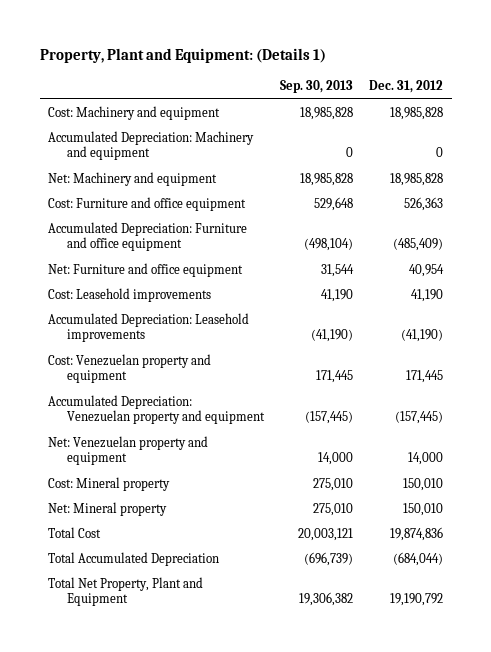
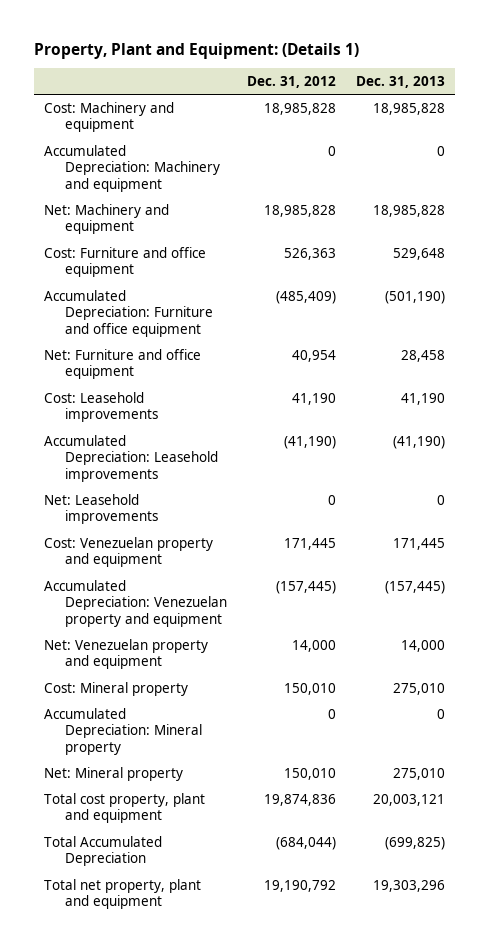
- | Sep. 30, 2013 | Dec. 31, 2012
+ | Dec. 31, 2012 | Dec. 31, 2013
+ Net: Leasehold improvements | 0 | 0
+ Accumulated Depreciation: Mineral property | 0 | 0
- Total Cost | 20,003,121 | 19,874,836
+ Total cost property, plant and equipment | 19,874,836 | 20,003,121
- Total Net Property, Plant and Equipment | 19,306,382 | 19,190,792
+ Total net property, plant and equipment | 19,190,792 | 19,303,296

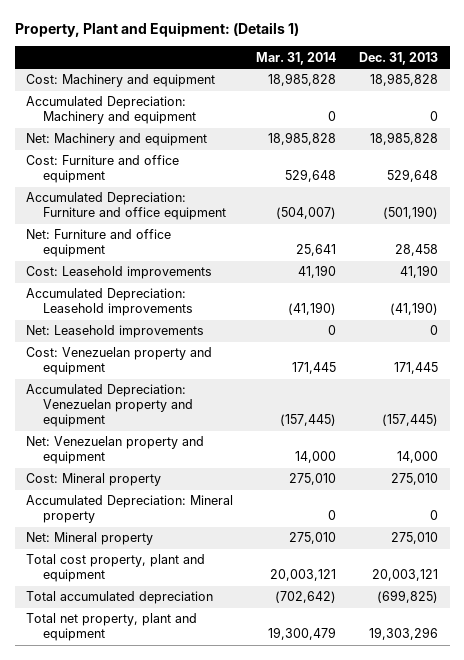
- | Dec. 31, 2012 | Dec. 31, 2013
+ | Mar. 31, 2014 | Dec. 31, 2013
- Total Accumulated Depreciation | (684,044) | (699,825)
+ Total accumulated depreciation | (702,642) | (699,825)

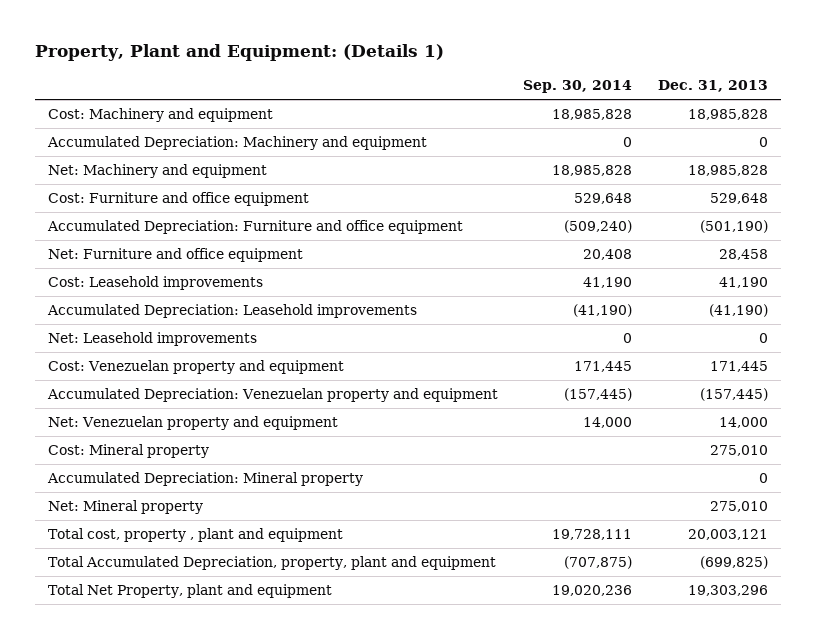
- | Mar. 31, 2014 | Dec. 31, 2013
+ | Sep. 30, 2014 | Dec. 31, 2013
- Total cost property, plant and equipment | 20,003,121 | 20,003,121
- Total accumulated depreciation | (702,642) | (699,825)
- Total net property, plant and equipment | 19,300,479 | 19,303,296
+ Total cost, property , plant and equipment | 19,728,111 | 20,003,121
+ Total Accumulated Depreciation, property, plant and equipment | (707,875) | (699,825)
+ Total Net Property, plant and equipment | 19,020,236 | 19,303,296

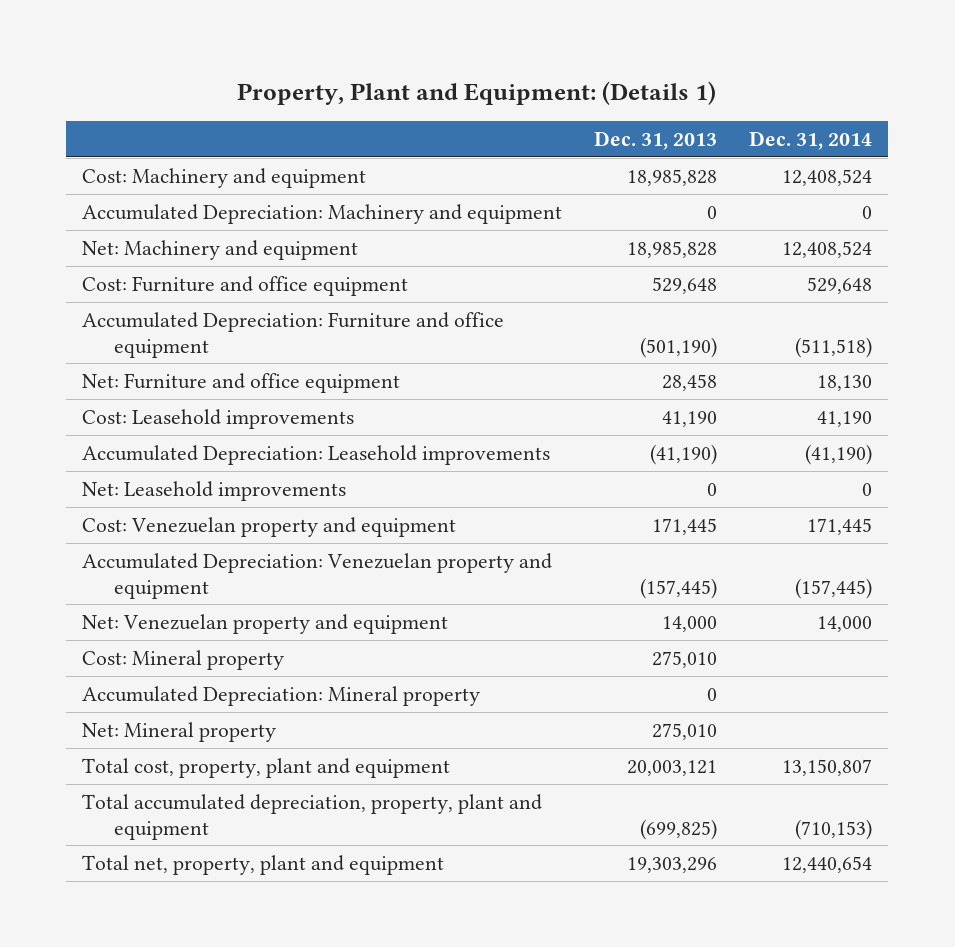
- | Sep. 30, 2014 | Dec. 31, 2013
+ | Dec. 31, 2013 | Dec. 31, 2014
- Total cost, property , plant and equipment | 19,728,111 | 20,003,121
- Total Accumulated Depreciation, property, plant and equipment | (707,875) | (699,825)
- Total Net Property, plant and equipment | 19,020,236 | 19,303,296
+ Total cost, property, plant and equipment | 20,003,121 | 13,150,807
+ Total accumulated depreciation, property, plant and equipment | (699,825) | (710,153)
+ Total net, property, plant and equipment | 19,303,296 | 12,440,654

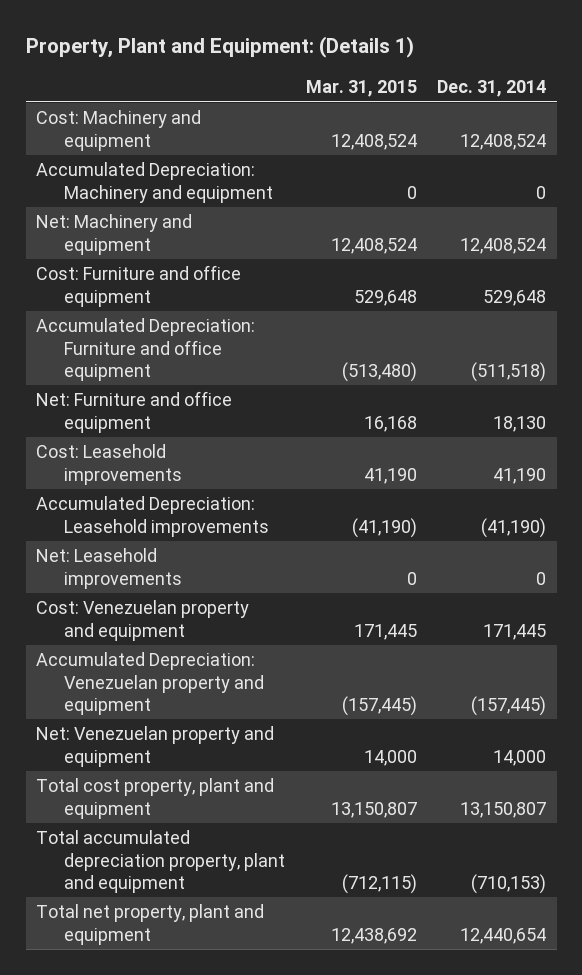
- | Dec. 31, 2013 | Dec. 31, 2014
+ | Mar. 31, 2015 | Dec. 31, 2014
- Cost: Mineral property | 275,010 |
- Accumulated Depreciation: Mineral property | 0 |
- Net: Mineral property | 275,010 |
- Total cost, property, plant and equipment | 20,003,121 | 13,150,807
- Total accumulated depreciation, property, plant and equipment | (699,825) | (710,153)
- Total net, property, plant and equipment | 19,303,296 | 12,440,654
+ Total cost property, plant and equipment | 13,150,807 | 13,150,807
+ Total accumulated depreciation property, plant and equipment | (712,115) | (710,153)
+ Total net property, plant and equipment | 12,438,692 | 12,440,654

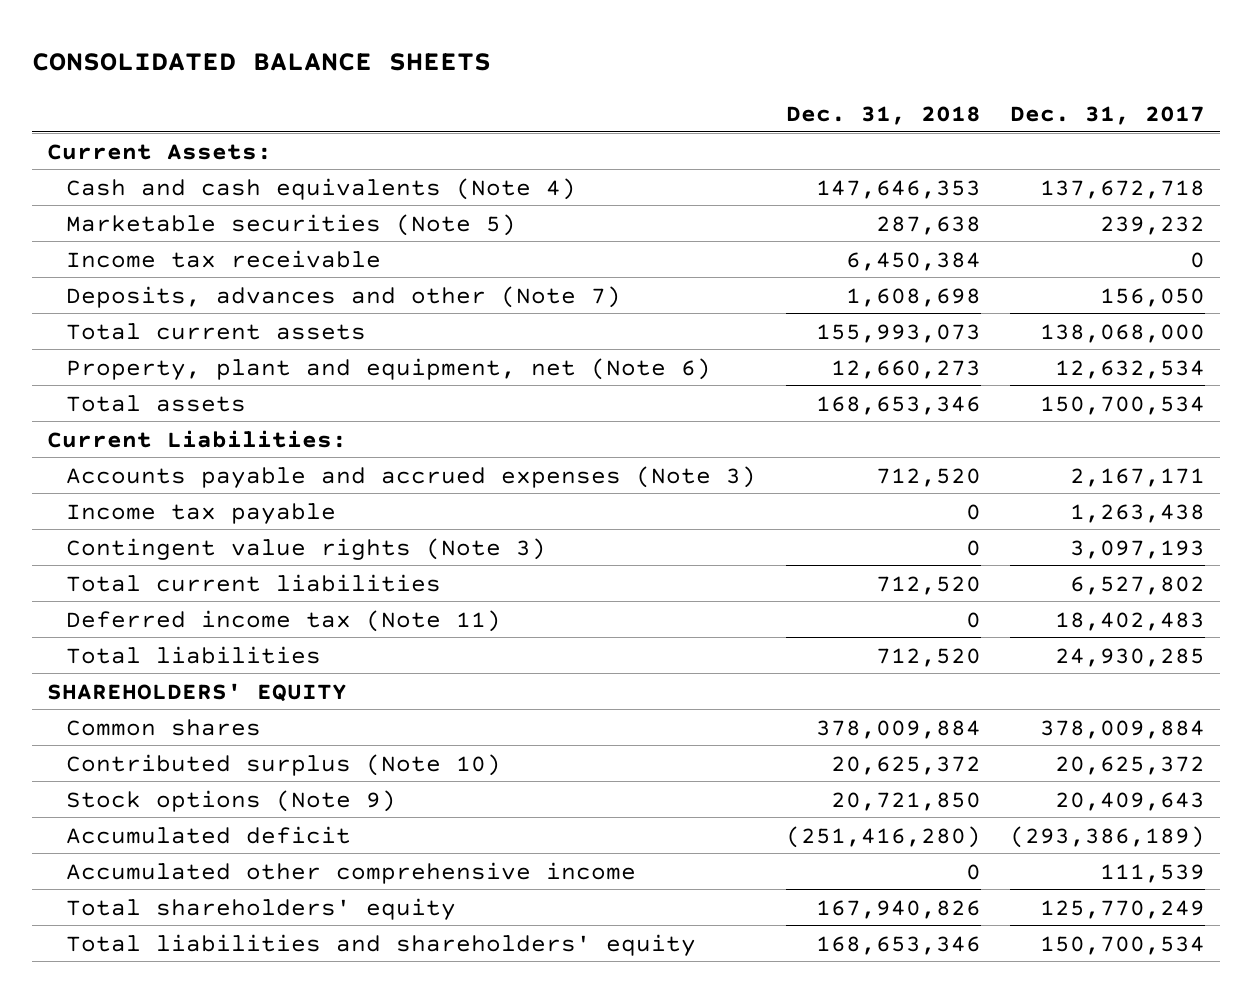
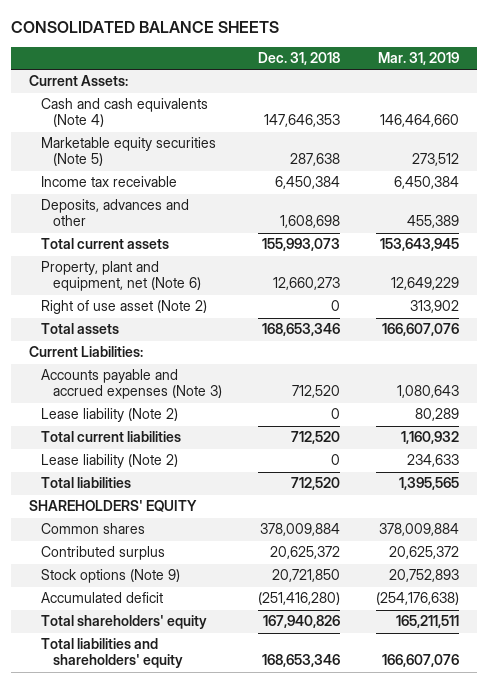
- | Dec. 31, 2018 | Dec. 31, 2017
+ | Dec. 31, 2018 | Mar. 31, 2019
- Marketable securities (Note 5) | 287,638 | 239,232
+ Marketable equity securities (Note 5) | 287,638 | 273,512
- Deposits, advances and other (Note 7) | 1,608,698 | 156,050
+ Deposits, advances and other | 1,608,698 | 455,389
+ Right of use asset (Note 2) | 0 | 313,902
- Income tax payable | 0 | 1,263,438
- Contingent value rights (Note 3) | 0 | 3,097,193
+ Lease liability (Note 2) | 0 | 80,289
- Deferred income tax (Note 11) | 0 | 18,402,483
+ Lease liability (Note 2) | 0 | 234,633
- Contributed surplus (Note 10) | 20,625,372 | 20,625,372
+ Contributed surplus | 20,625,372 | 20,625,372
- Accumulated other comprehensive income | 0 | 111,539

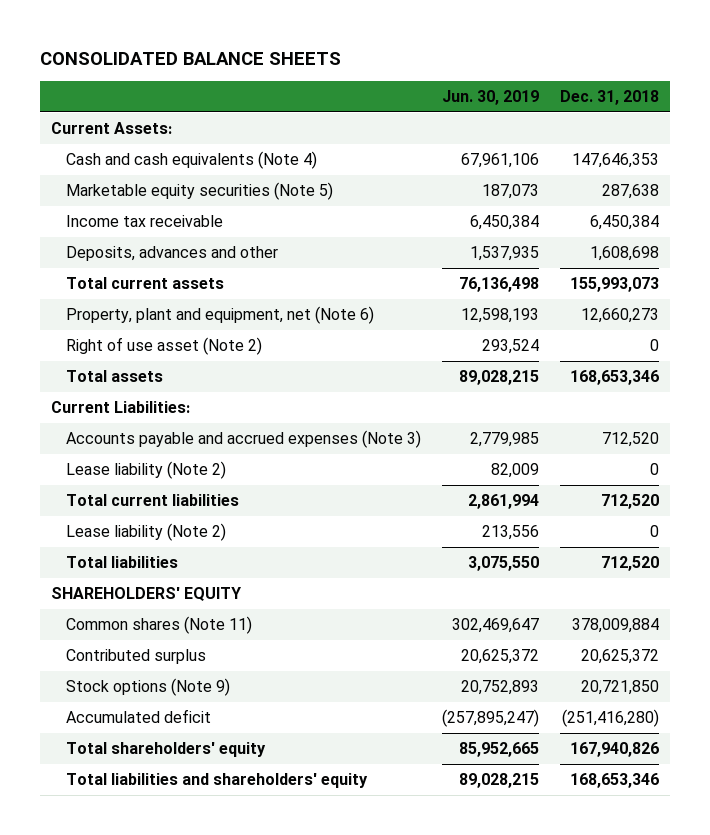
- | Dec. 31, 2018 | Mar. 31, 2019
+ | Jun. 30, 2019 | Dec. 31, 2018
- Common shares | 378,009,884 | 378,009,884
+ Common shares (Note 11) | 302,469,647 | 378,009,884

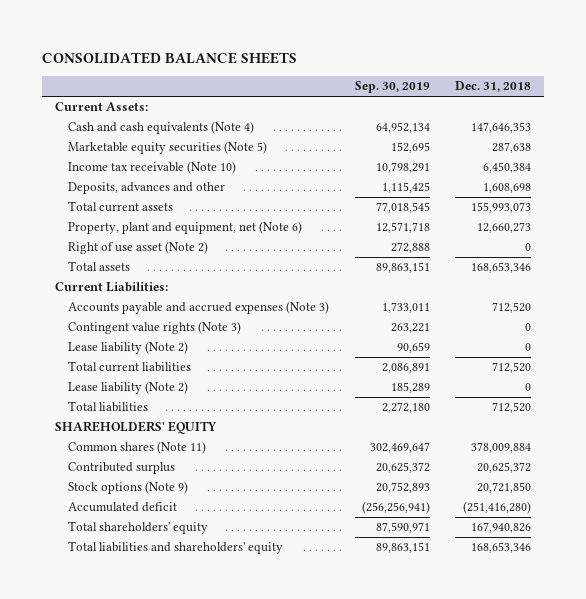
- | Jun. 30, 2019 | Dec. 31, 2018
+ | Sep. 30, 2019 | Dec. 31, 2018
- Income tax receivable | 6,450,384 | 6,450,384
+ Income tax receivable (Note 10) | 10,798,291 | 6,450,384
+ Contingent value rights (Note 3) | 263,221 | 0

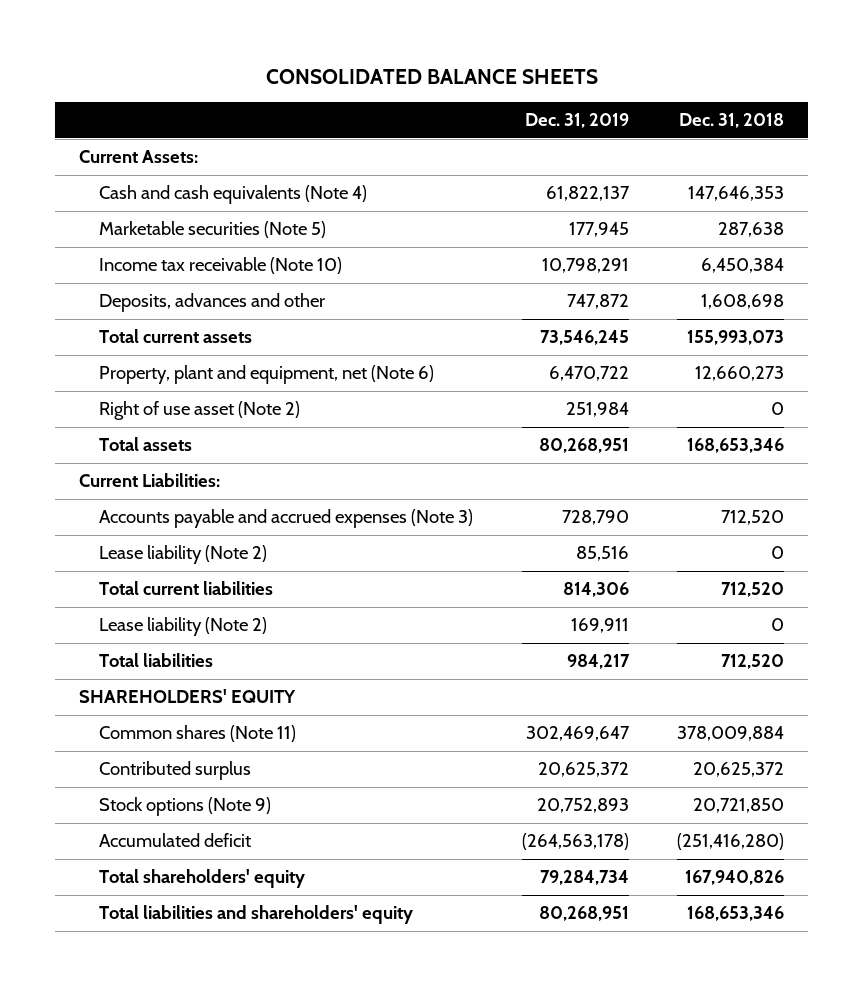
- | Sep. 30, 2019 | Dec. 31, 2018
+ | Dec. 31, 2019 | Dec. 31, 2018
- Marketable equity securities (Note 5) | 152,695 | 287,638
+ Marketable securities (Note 5) | 177,945 | 287,638
- Contingent value rights (Note 3) | 263,221 | 0

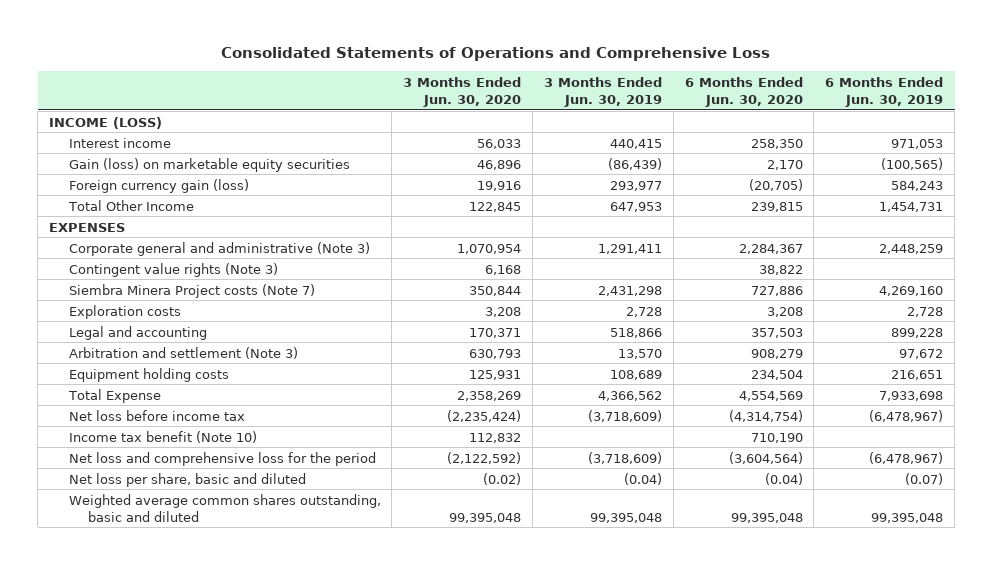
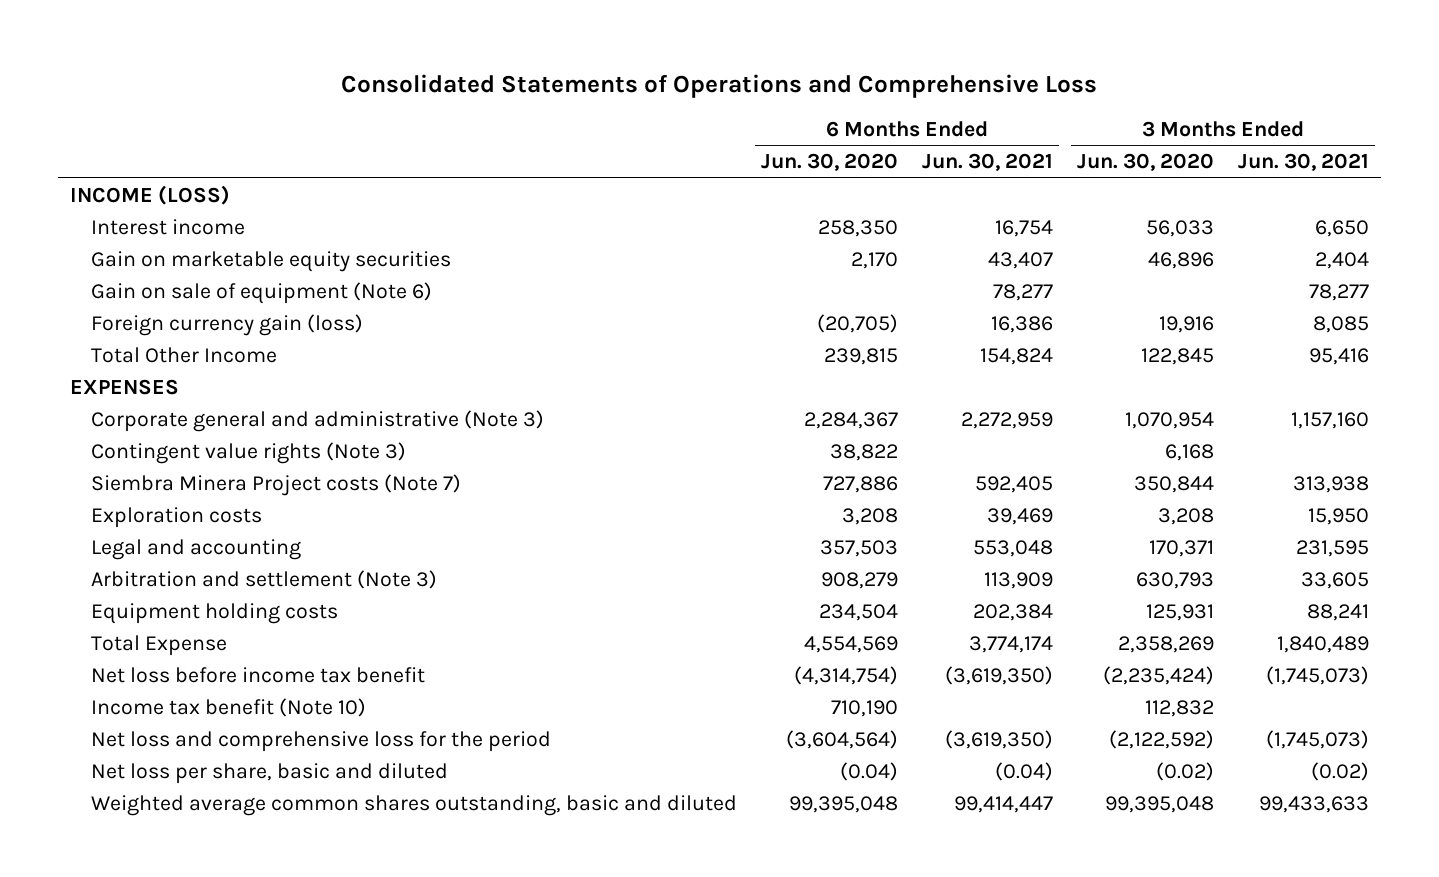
- | 3 Months Ended Jun. 30, 2020 | 3 Months Ended Jun. 30, 2019 | 6 Months Ended Jun. 30, 2020 | 6 Months Ended Jun. 30, 2019
+ | 6 Months Ended Jun. 30, 2020 | 6 Months Ended Jun. 30, 2021 | 3 Months Ended Jun. 30, 2020 | 3 Months Ended Jun. 30, 2021
- Gain (loss) on marketable equity securities | 46,896 | (86,439) | 2,170 | (100,565)
+ Gain on marketable equity securities | 2,170 | 43,407 | 46,896 | 2,404
+ Gain on sale of equipment (Note 6) | | 78,277 | | 78,277
- Net loss before income tax | (2,235,424) | (3,718,609) | (4,314,754) | (6,478,967)
+ Net loss before income tax benefit | (4,314,754) | (3,619,350) | (2,235,424) | (1,745,073)

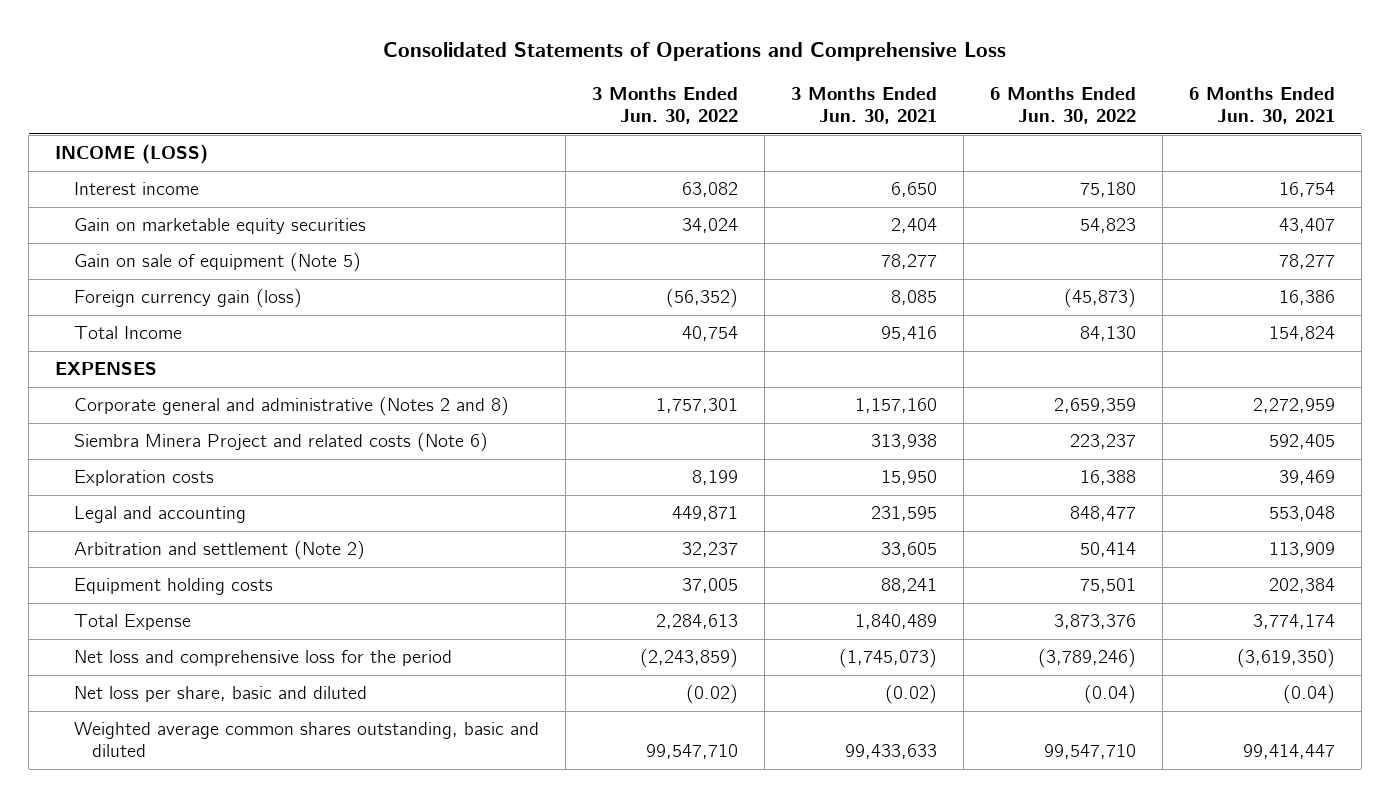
- | 6 Months Ended Jun. 30, 2020 | 6 Months Ended Jun. 30, 2021 | 3 Months Ended Jun. 30, 2020 | 3 Months Ended Jun. 30, 2021
+ | 3 Months Ended Jun. 30, 2022 | 3 Months Ended Jun. 30, 2021 | 6 Months Ended Jun. 30, 2022 | 6 Months Ended Jun. 30, 2021
- Gain on sale of equipment (Note 6) | | 78,277 | | 78,277
+ Gain on sale of equipment (Note 5) | | 78,277 | | 78,277
- Total Other Income | 239,815 | 154,824 | 122,845 | 95,416
+ Total Income | 40,754 | 95,416 | 84,130 | 154,824
- Corporate general and administrative (Note 3) | 2,284,367 | 2,272,959 | 1,070,954 | 1,157,160
- Contingent value rights (Note 3) | 38,822 | | 6,168 |
- Siembra Minera Project costs (Note 7) | 727,886 | 592,405 | 350,844 | 313,938
+ Corporate general and administrative (Notes 2 and 8) | 1,757,301 | 1,157,160 | 2,659,359 | 2,272,959
+ Siembra Minera Project and related costs (Note 6) | | 313,938 | 223,237 | 592,405
- Arbitration and settlement (Note 3) | 908,279 | 113,909 | 630,793 | 33,605
+ Arbitration and settlement (Note 2) | 32,237 | 33,605 | 50,414 | 113,909
- Net loss before income tax benefit | (4,314,754) | (3,619,350) | (2,235,424) | (1,745,073)
- Income tax benefit (Note 10) | 710,190 | | 112,832 |

